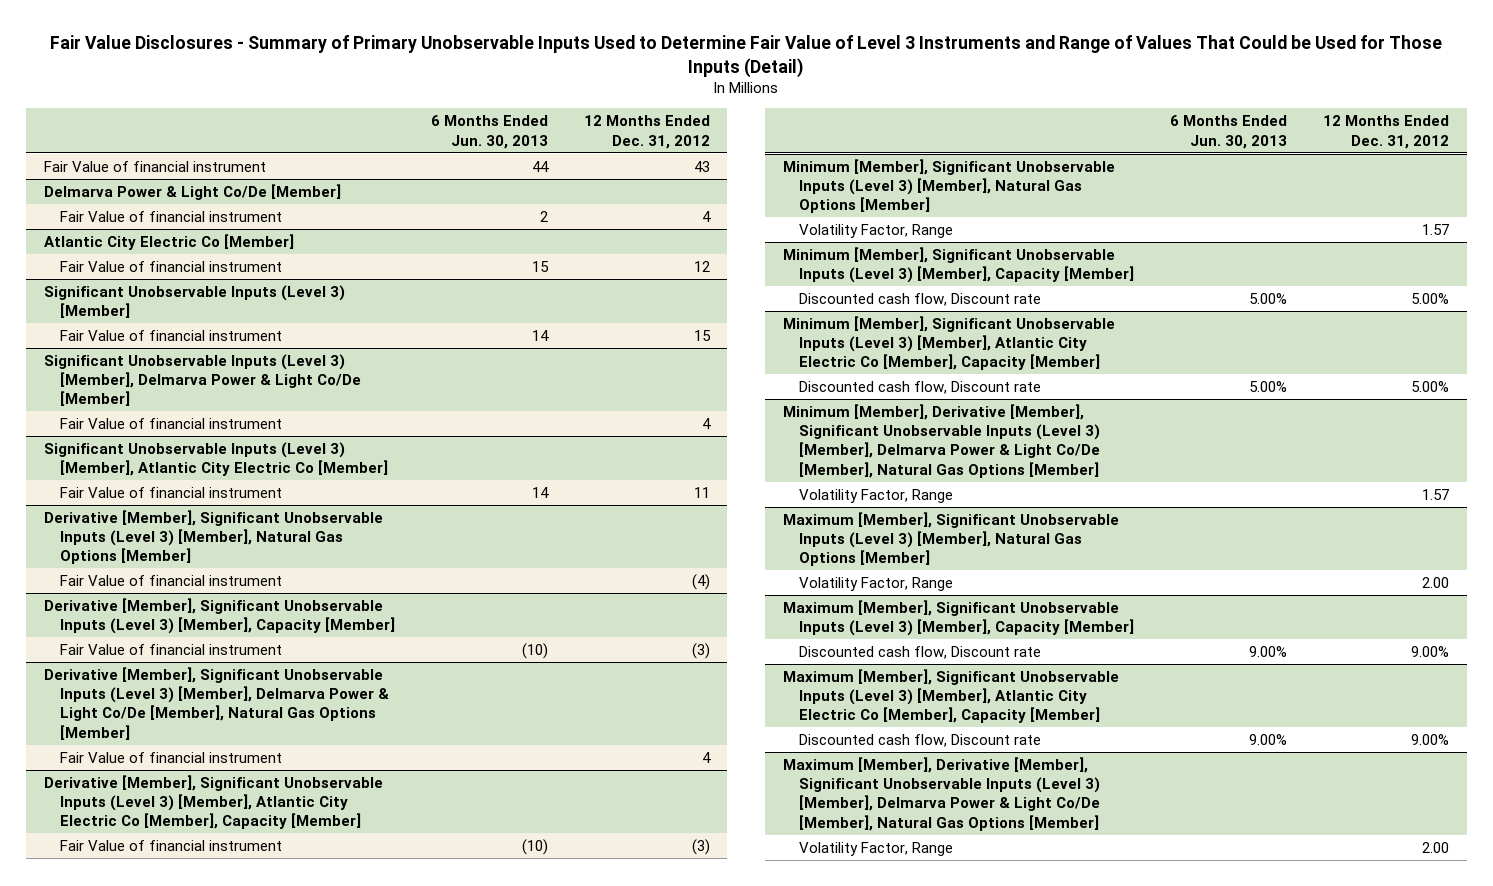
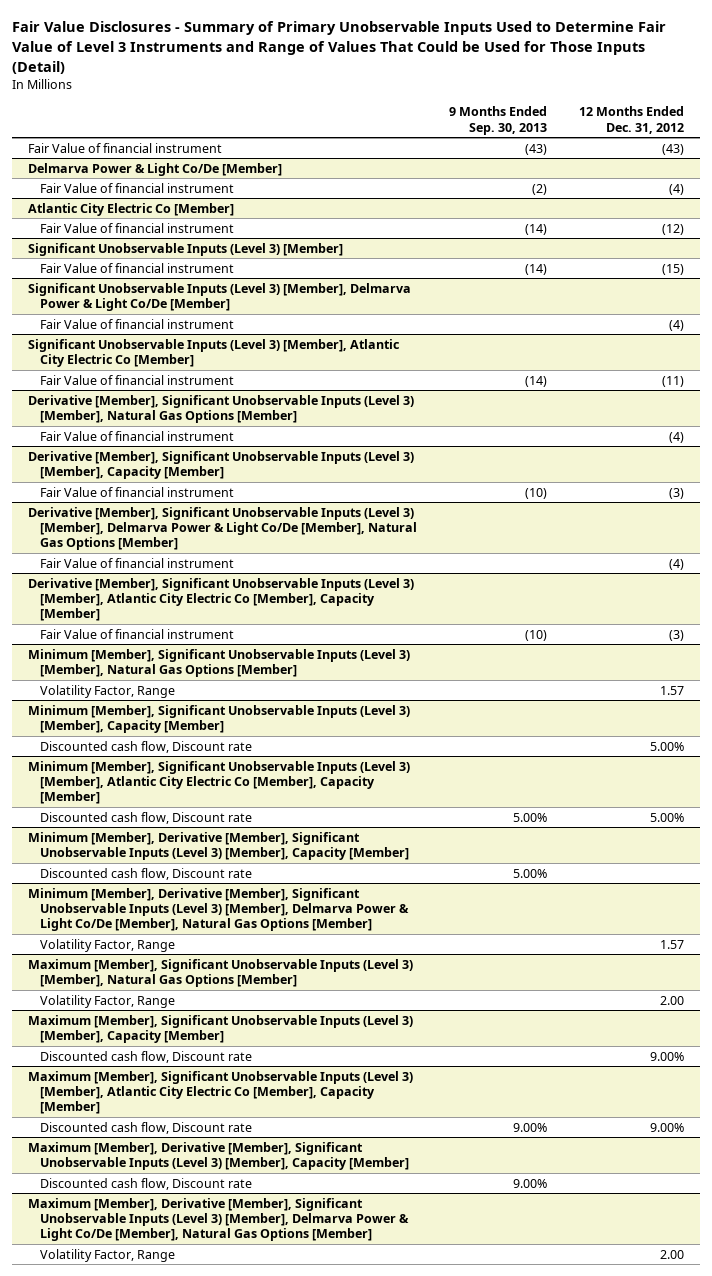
- | 6 Months Ended Jun. 30, 2013 | 12 Months Ended Dec. 31, 2012
+ | 9 Months Ended Sep. 30, 2013 | 12 Months Ended Dec. 31, 2012
- Fair Value of financial instrument | 44 | 43
+ Fair Value of financial instrument | (43) | (43)
@ Delmarva Power & Light Co/De [Member]
- Fair Value of financial instrument | 2 | 4
+ Fair Value of financial instrument | (2) | (4)
@ Atlantic City Electric Co [Member]
- Fair Value of financial instrument | 15 | 12
+ Fair Value of financial instrument | (14) | (12)
@ Significant Unobservable Inputs (Level 3) [Member]
- Fair Value of financial instrument | 14 | 15
+ Fair Value of financial instrument | (14) | (15)
@ Significant Unobservable Inputs (Level 3) [Member], Delmarva Power & Light Co/De [Member]
- Fair Value of financial instrument | | 4
+ Fair Value of financial instrument | | (4)
@ Significant Unobservable Inputs (Level 3) [Member], Atlantic City Electric Co [Member]
- Fair Value of financial instrument | 14 | 11
+ Fair Value of financial instrument | (14) | (11)
@ Derivative [Member], Significant Unobservable Inputs (Level 3) [Member], Delmarva Power & Light Co/De [Member], Natural Gas Options [Member]
- Fair Value of financial instrument | | 4
+ Fair Value of financial instrument | | (4)
+ Minimum [Member], Derivative [Member], Significant Unobservable Inputs (Level 3) [Member], Capacity [Member]
+ Discounted cash flow, Discount rate | 5.00% |
+ Maximum [Member], Derivative [Member], Significant Unobservable Inputs (Level 3) [Member], Capacity [Member]
+ Discounted cash flow, Discount rate | 9.00% |

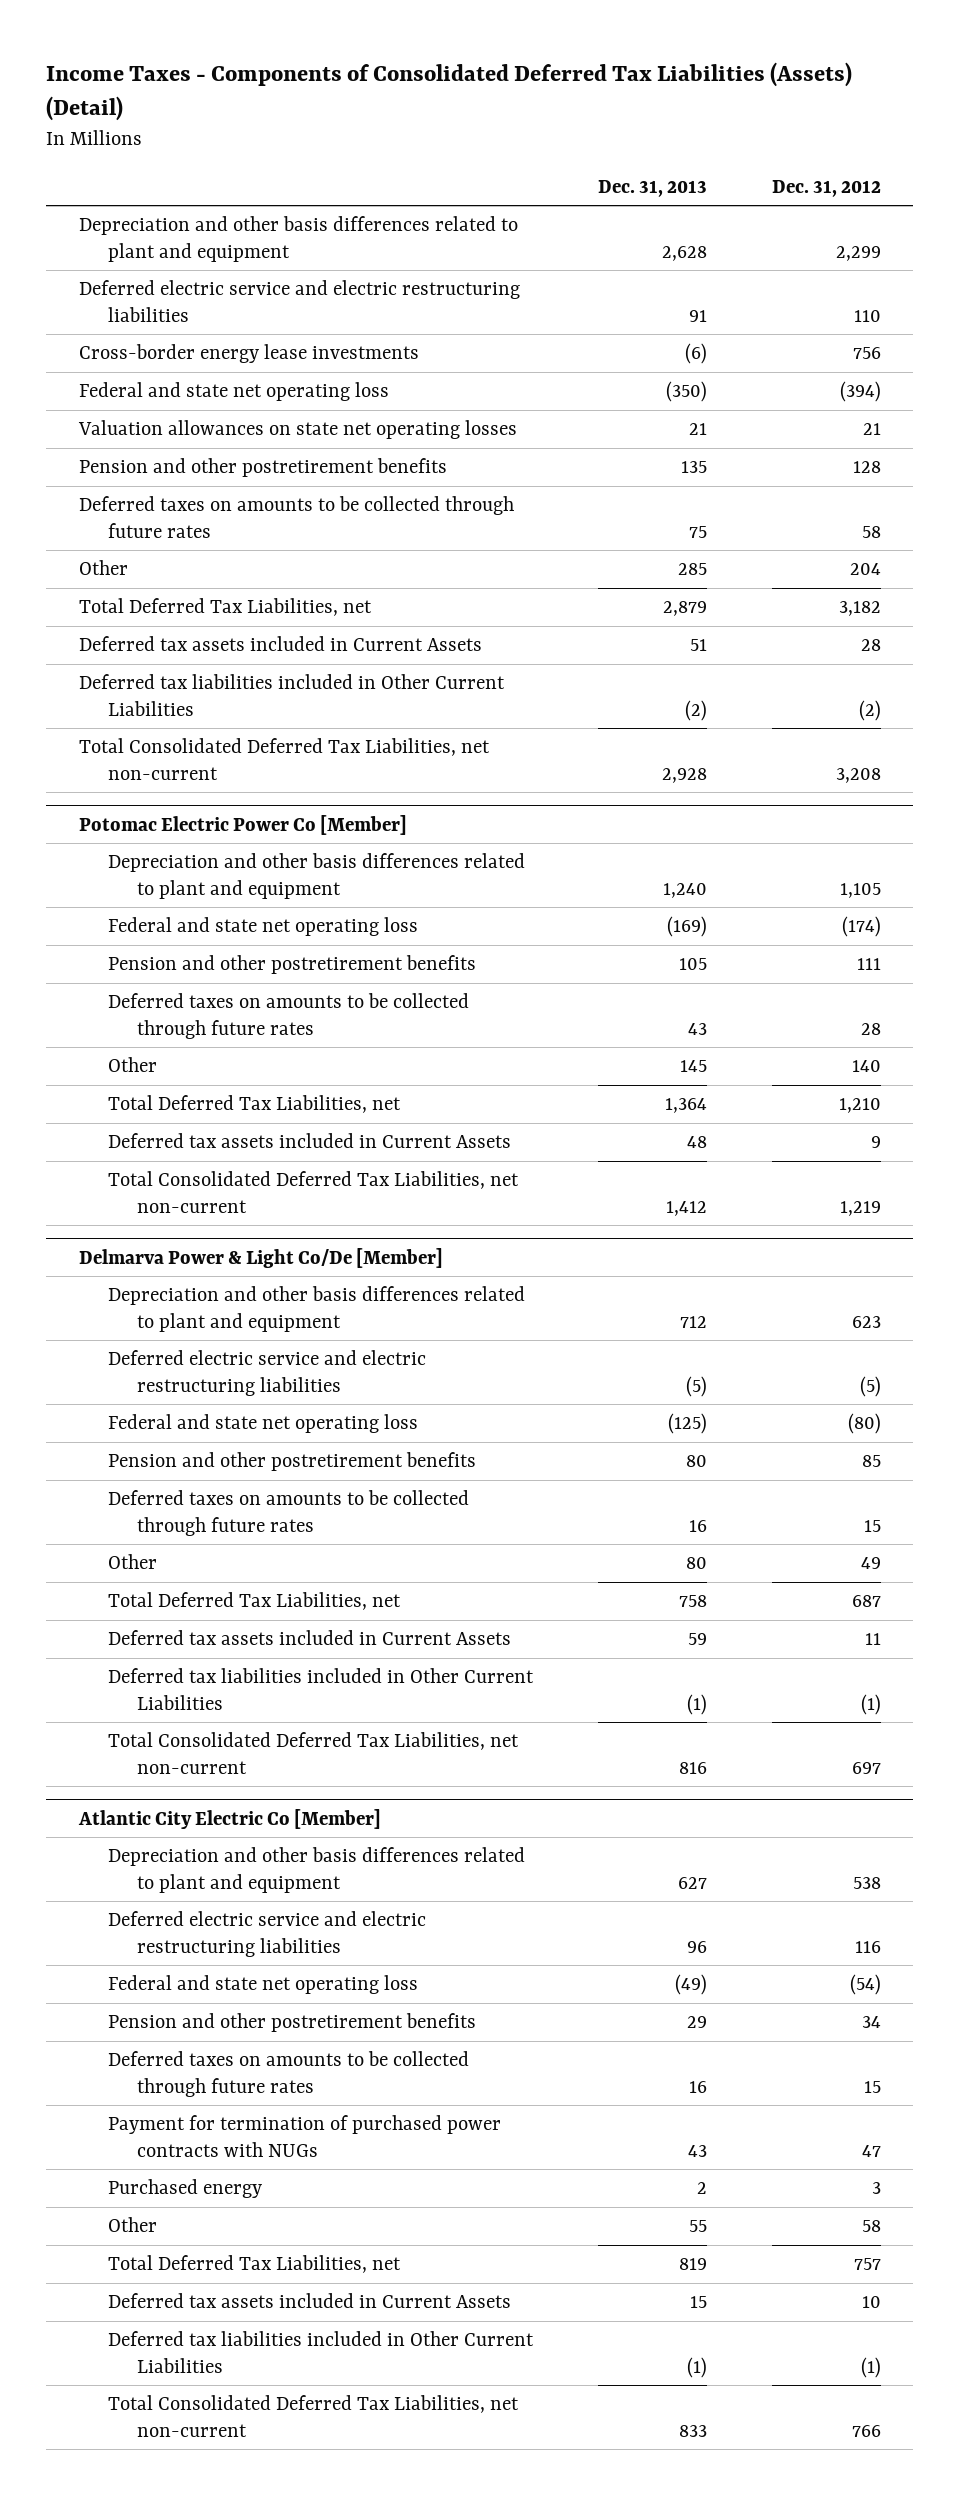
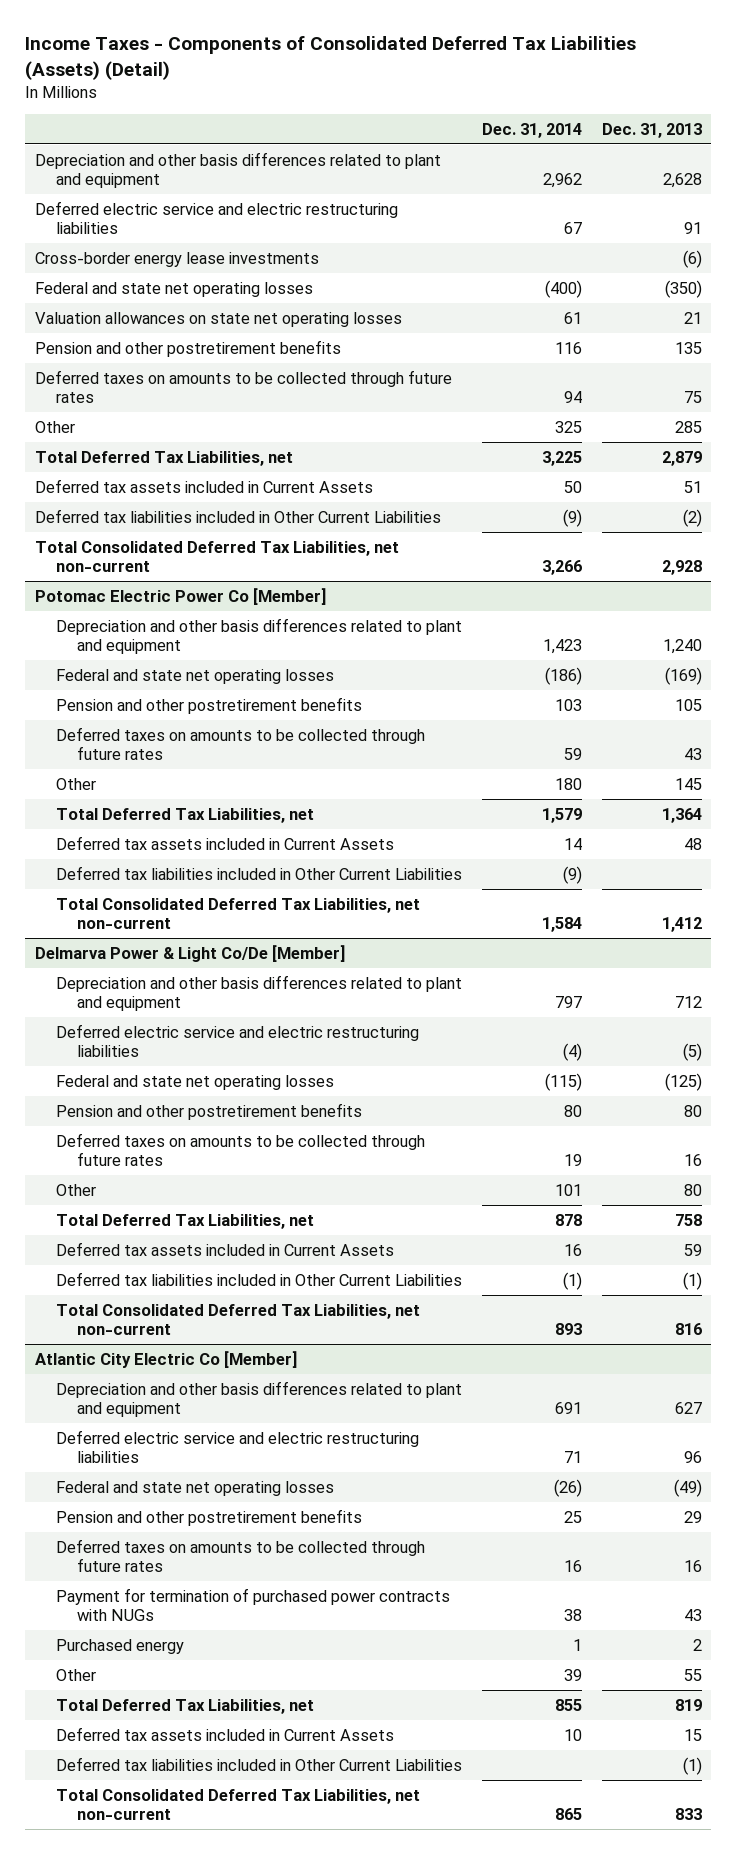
- | Dec. 31, 2013 | Dec. 31, 2012
+ | Dec. 31, 2014 | Dec. 31, 2013
- Federal and state net operating loss | (350) | (394)
+ Federal and state net operating losses | (400) | (350)
@ Potomac Electric Power Co [Member]
- Federal and state net operating loss | (169) | (174)
+ Federal and state net operating losses | (186) | (169)
+ Deferred tax liabilities included in Other Current Liabilities | (9) |
@ Delmarva Power & Light Co/De [Member]
- Federal and state net operating loss | (125) | (80)
+ Federal and state net operating losses | (115) | (125)
@ Atlantic City Electric Co [Member]
- Federal and state net operating loss | (49) | (54)
+ Federal and state net operating losses | (26) | (49)

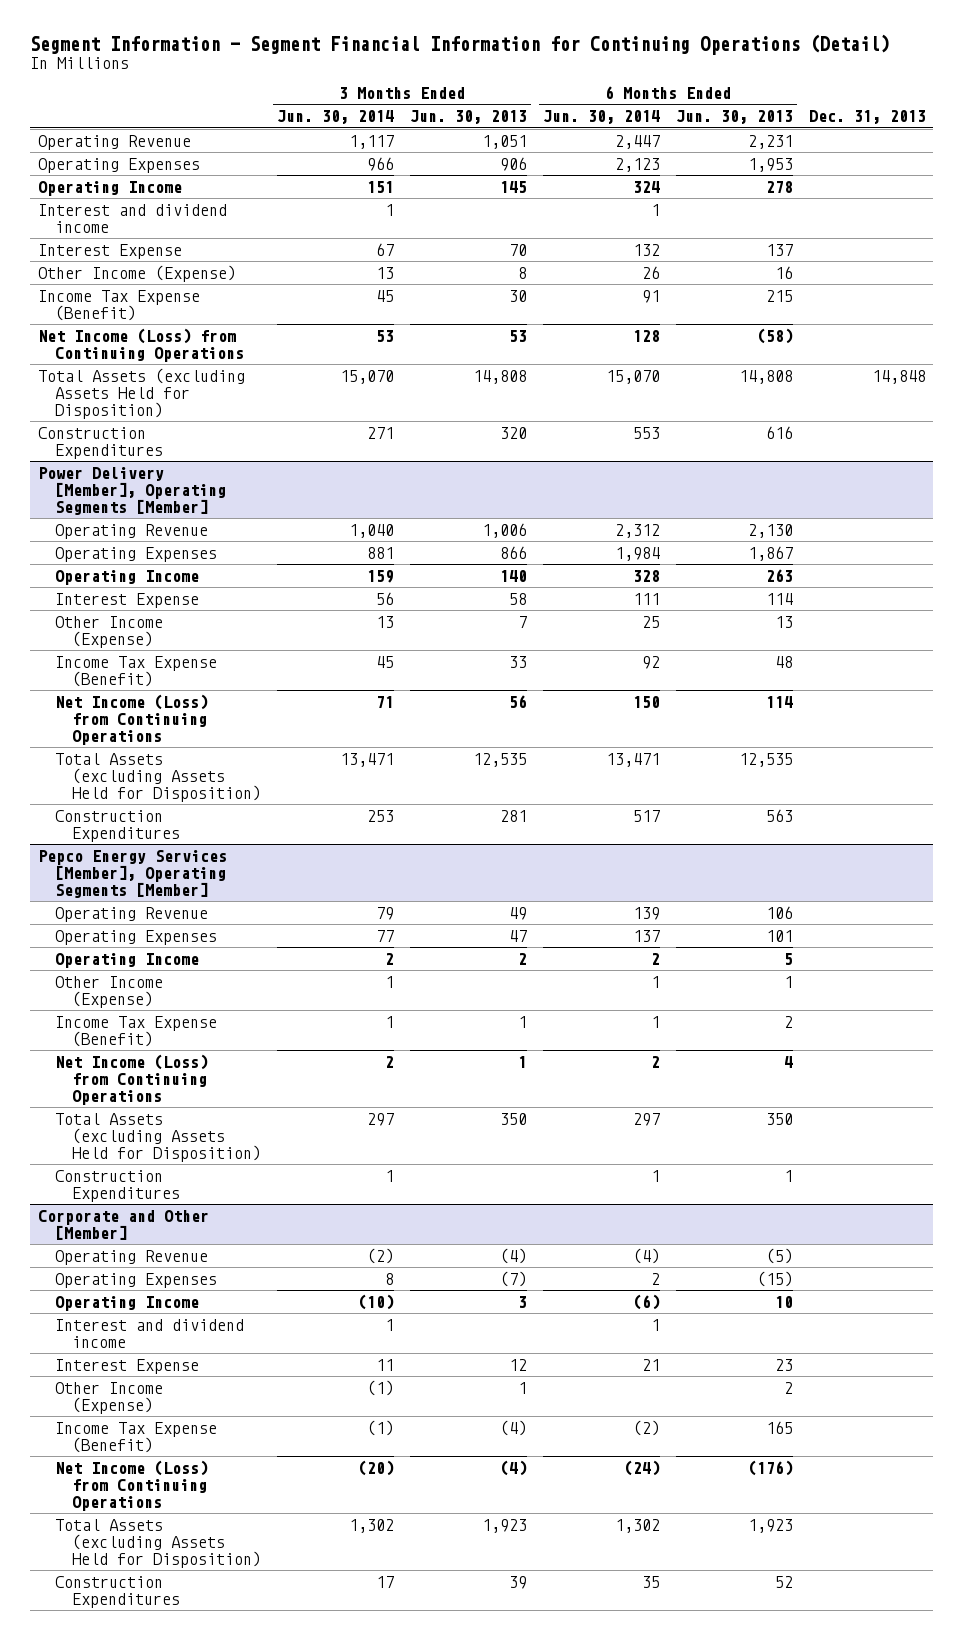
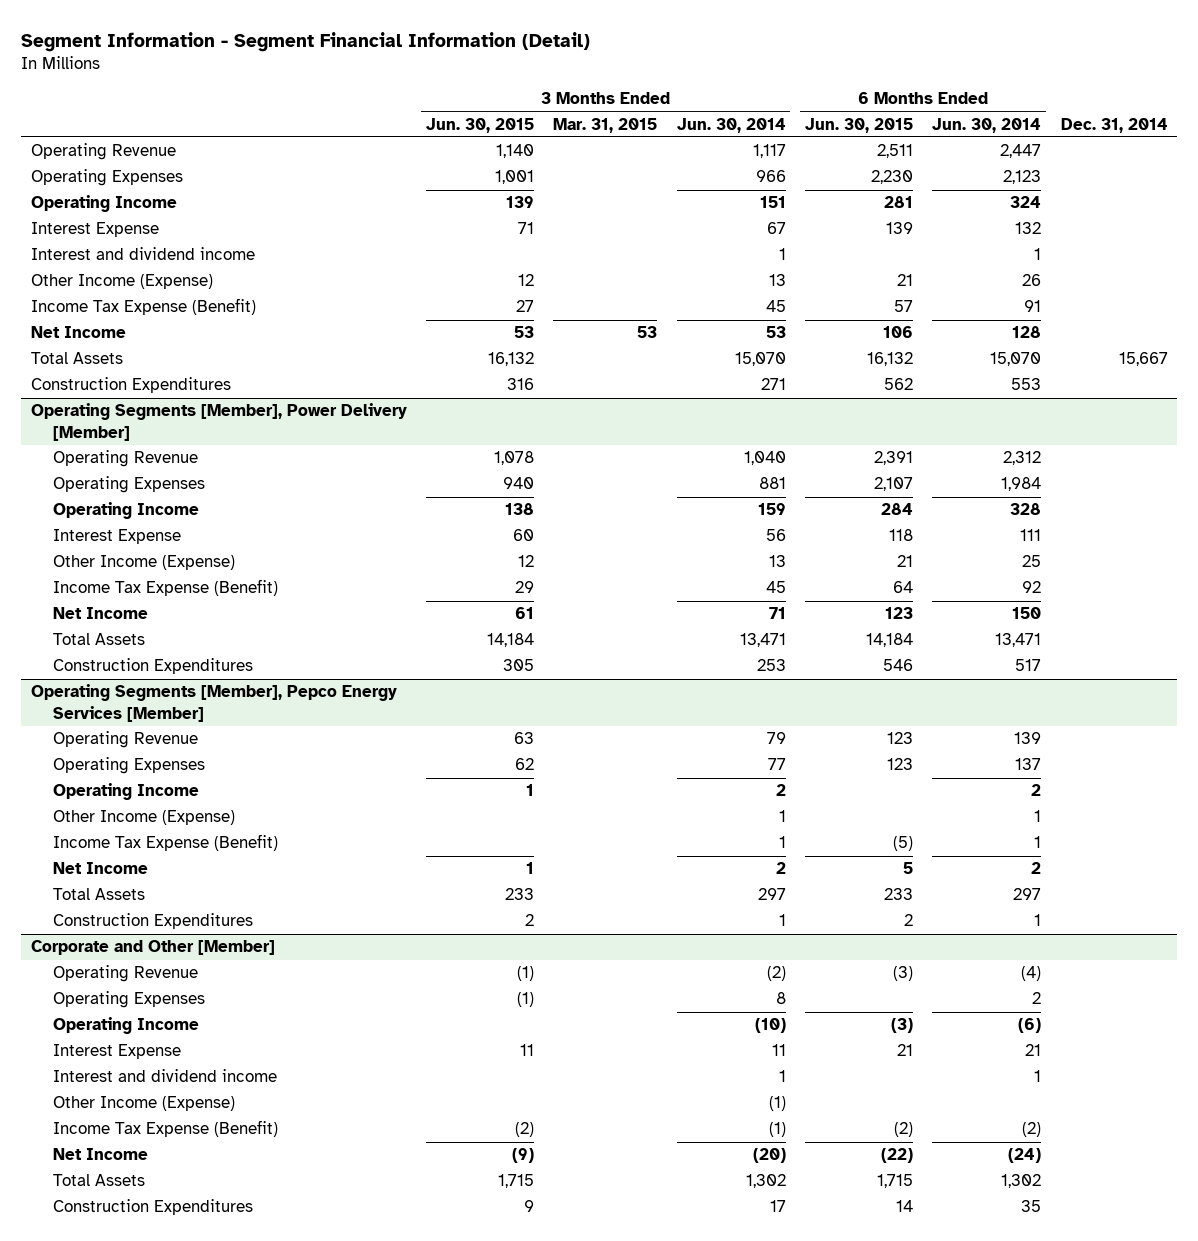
- Segment Information - Segment Financial Information for Continuing Operations (Detail)
+ Segment Information - Segment Financial Information (Detail)
- | 3 Months Ended Jun. 30, 2014 | 3 Months Ended Jun. 30, 2013 | 6 Months Ended Jun. 30, 2014 | 6 Months Ended Jun. 30, 2013 | Dec. 31, 2013
+ | 3 Months Ended Jun. 30, 2015 | 3 Months Ended Mar. 31, 2015 | 3 Months Ended Jun. 30, 2014 | 6 Months Ended Jun. 30, 2015 | 6 Months Ended Jun. 30, 2014 | Dec. 31, 2014
moved down: Interest and dividend income | | | 1 | | 1 |
- Net Income (Loss) from Continuing Operations | 53 | 53 | 128 | (58) |
- Total Assets (excluding Assets Held for Disposition) | 15,070 | 14,808 | 15,070 | 14,808 | 14,848
+ Net Income | 53 | 53 | 53 | 106 | 128 |
+ Total Assets | 16,132 | | 15,070 | 16,132 | 15,070 | 15,667
- Power Delivery [Member], Operating Segments [Member]
+ Operating Segments [Member], Power Delivery [Member]
- Net Income (Loss) from Continuing Operations | 71 | 56 | 150 | 114 |
- Total Assets (excluding Assets Held for Disposition) | 13,471 | 12,535 | 13,471 | 12,535 |
+ Net Income | 61 | | 71 | 123 | 150 |
+ Total Assets | 14,184 | | 13,471 | 14,184 | 13,471 |
- Pepco Energy Services [Member], Operating Segments [Member]
+ Operating Segments [Member], Pepco Energy Services [Member]
- Net Income (Loss) from Continuing Operations | 2 | 1 | 2 | 4 |
- Total Assets (excluding Assets Held for Disposition) | 297 | 350 | 297 | 350 |
+ Net Income | 1 | | 2 | 5 | 2 |
+ Total Assets | 233 | | 297 | 233 | 297 |
@ Corporate and Other [Member]
moved down: Interest and dividend income | | | 1 | | 1 |
- Net Income (Loss) from Continuing Operations | (20) | (4) | (24) | (176) |
- Total Assets (excluding Assets Held for Disposition) | 1,302 | 1,923 | 1,302 | 1,923 |
+ Net Income | (9) | | (20) | (22) | (24) |
+ Total Assets | 1,715 | | 1,302 | 1,715 | 1,302 |

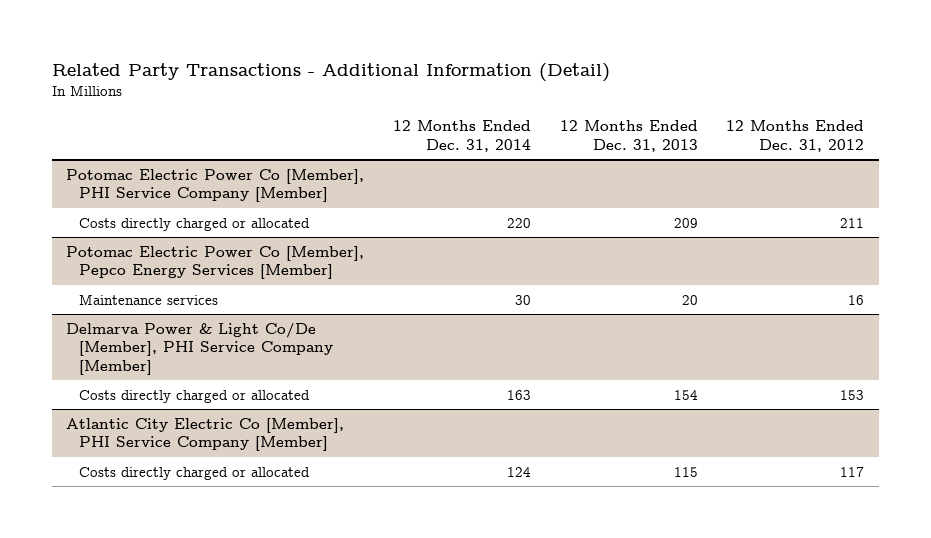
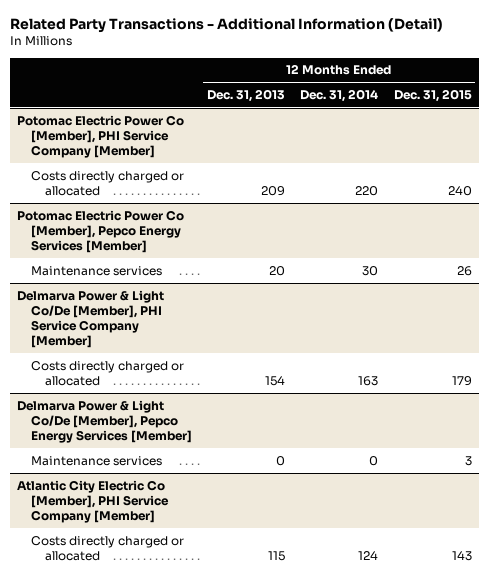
- | 12 Months Ended Dec. 31, 2014 | 12 Months Ended Dec. 31, 2013 | 12 Months Ended Dec. 31, 2012
+ | 12 Months Ended Dec. 31, 2013 | 12 Months Ended Dec. 31, 2014 | 12 Months Ended Dec. 31, 2015
+ Delmarva Power & Light Co/De [Member], Pepco Energy Services [Member]
+ Maintenance services | 0 | 0 | 3

